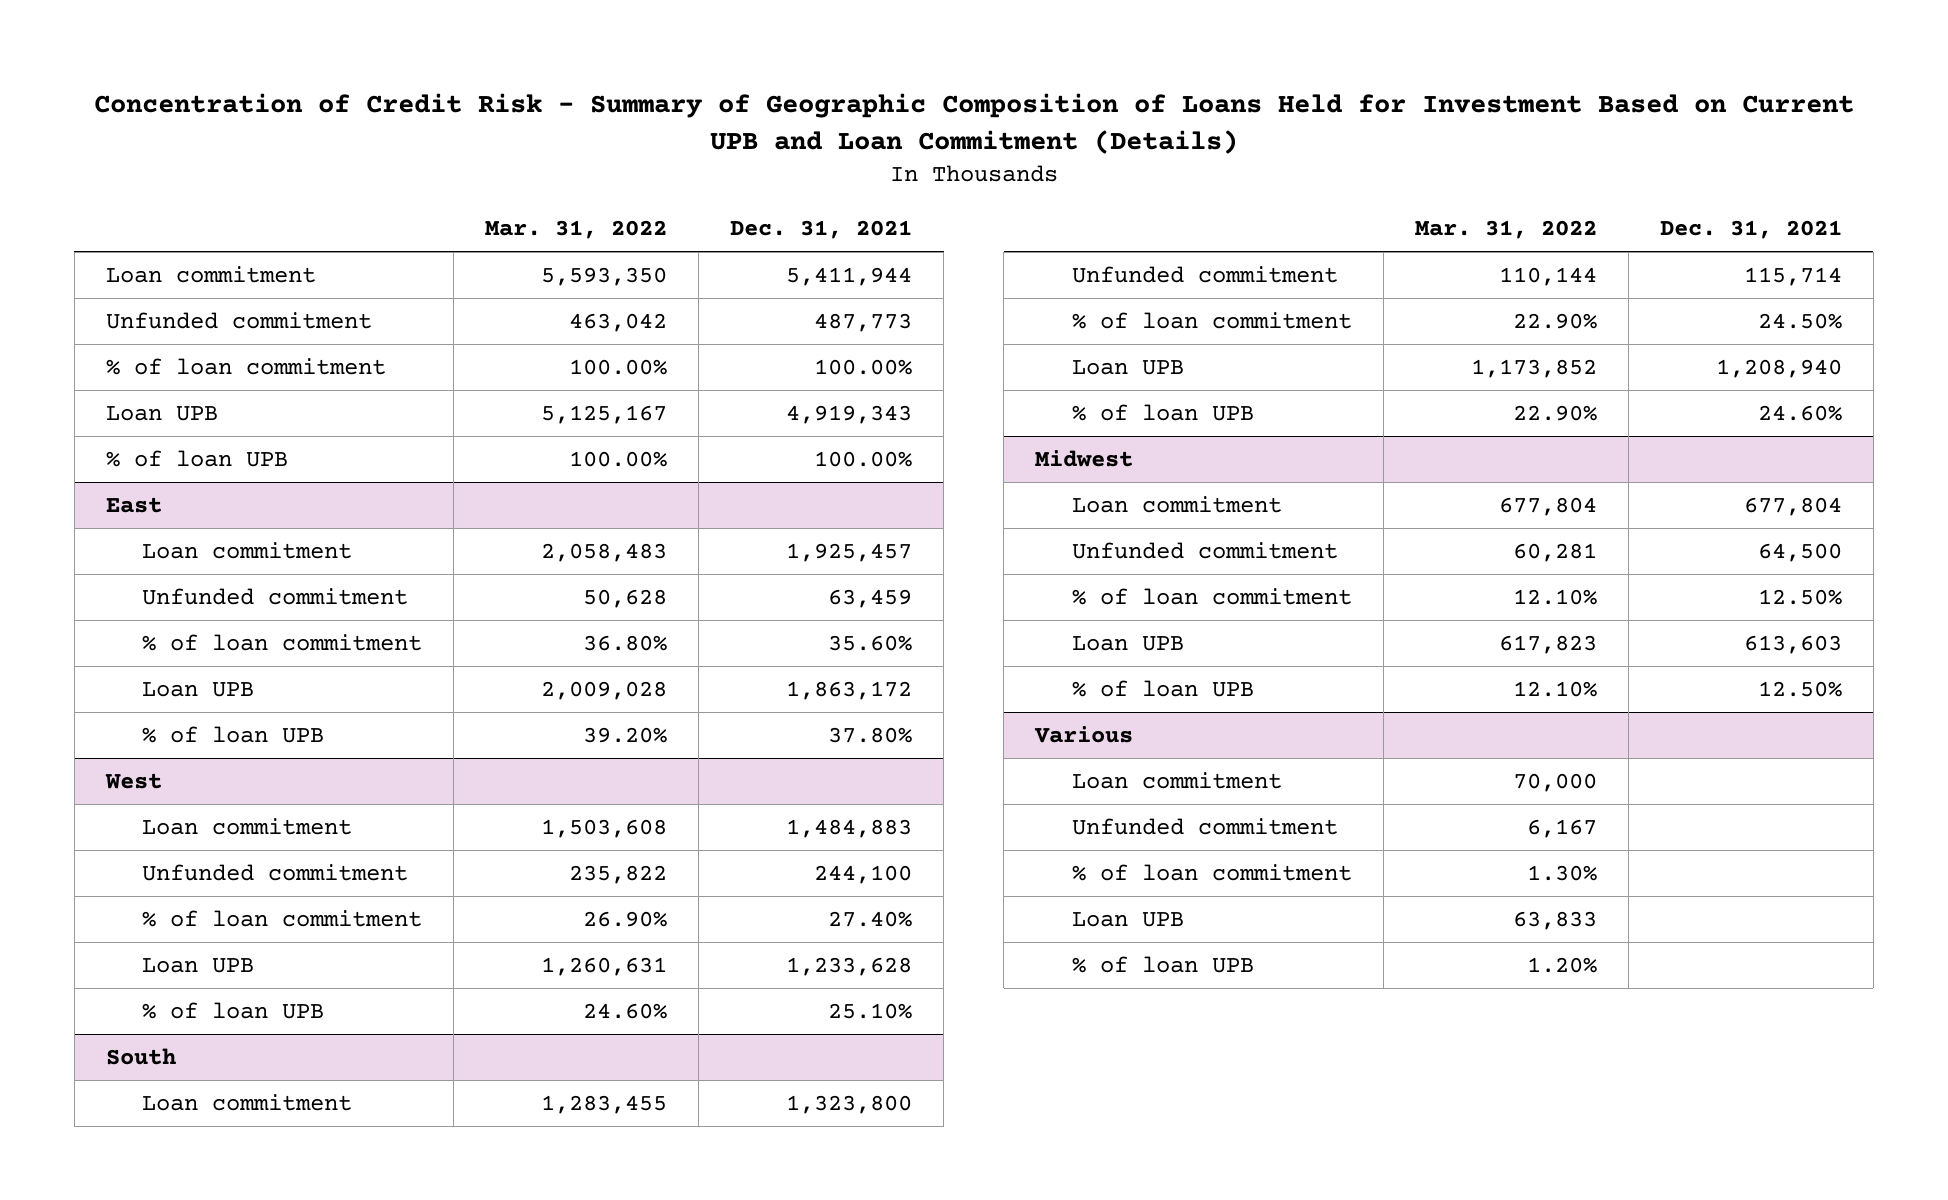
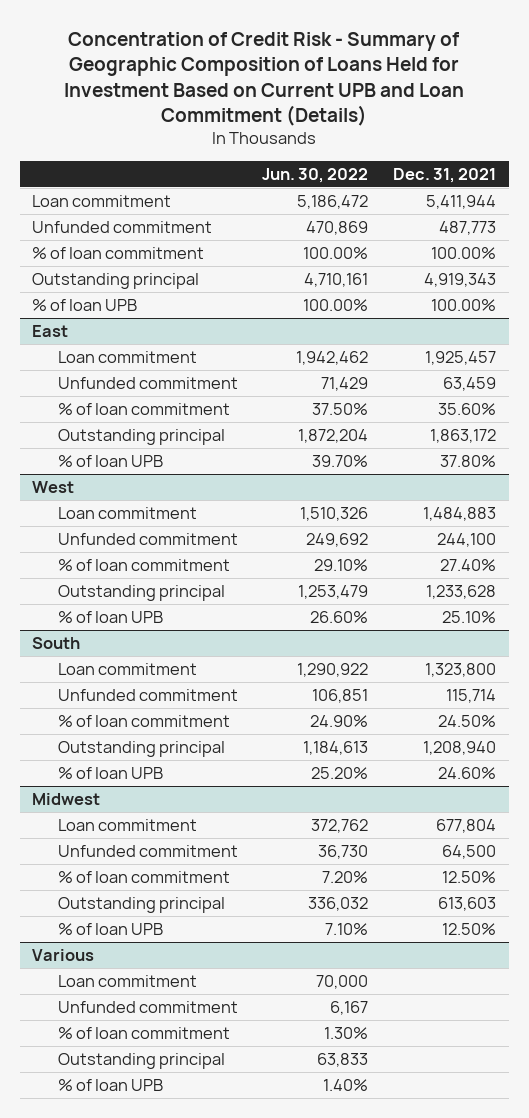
- | Mar. 31, 2022 | Dec. 31, 2021
+ | Jun. 30, 2022 | Dec. 31, 2021
- Loan UPB | 5,125,167 | 4,919,343
+ Outstanding principal | 4,710,161 | 4,919,343
@ East
- Loan UPB | 2,009,028 | 1,863,172
+ Outstanding principal | 1,872,204 | 1,863,172
@ West
- Loan UPB | 1,260,631 | 1,233,628
+ Outstanding principal | 1,253,479 | 1,233,628
@ South
- Loan UPB | 1,173,852 | 1,208,940
+ Outstanding principal | 1,184,613 | 1,208,940
@ Midwest
- Loan UPB | 617,823 | 613,603
+ Outstanding principal | 336,032 | 613,603
@ Various
- Loan UPB | 63,833 |
+ Outstanding principal | 63,833 |

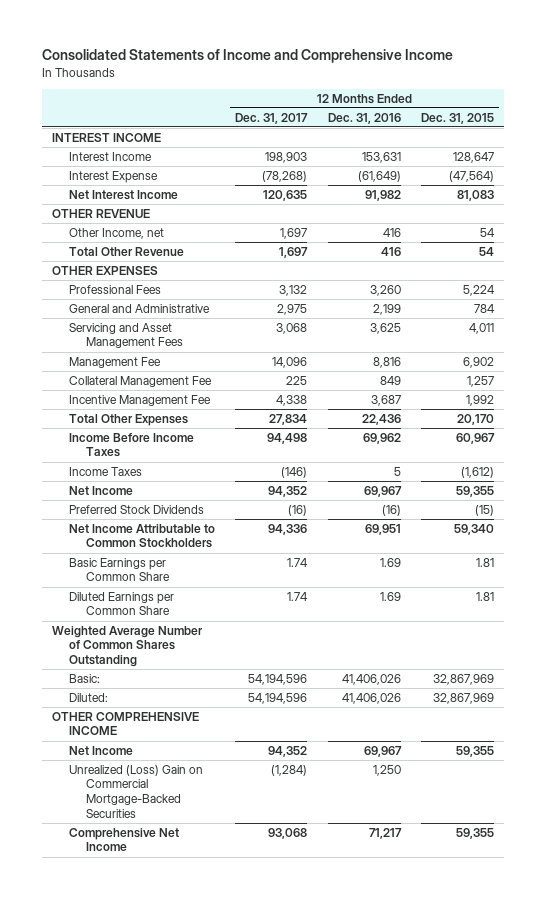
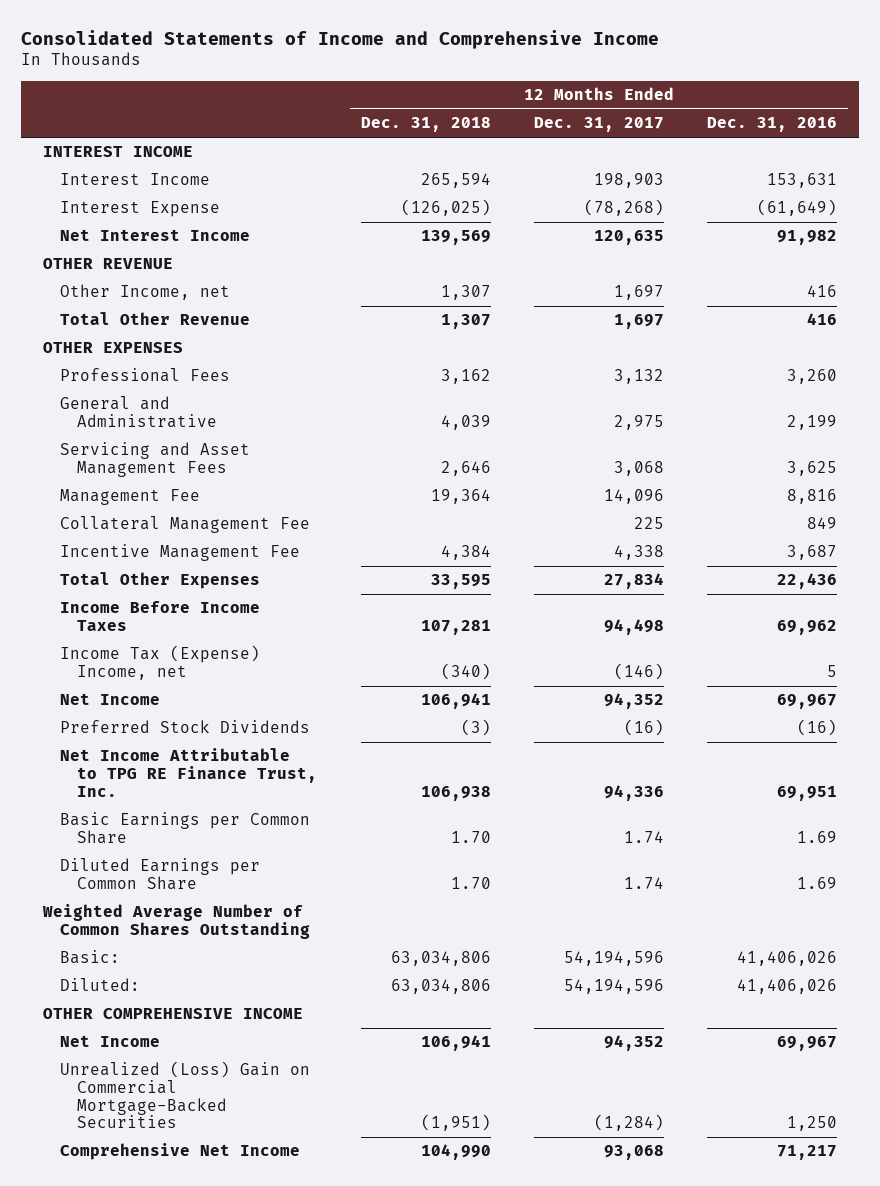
- | 12 Months Ended Dec. 31, 2017 | 12 Months Ended Dec. 31, 2016 | 12 Months Ended Dec. 31, 2015
+ | 12 Months Ended Dec. 31, 2018 | 12 Months Ended Dec. 31, 2017 | 12 Months Ended Dec. 31, 2016
- Income Taxes | (146) | 5 | (1,612)
+ Income Tax (Expense) Income, net | (340) | (146) | 5
- Net Income Attributable to Common Stockholders | 94,336 | 69,951 | 59,340
+ Net Income Attributable to TPG RE Finance Trust, Inc. | 106,938 | 94,336 | 69,951

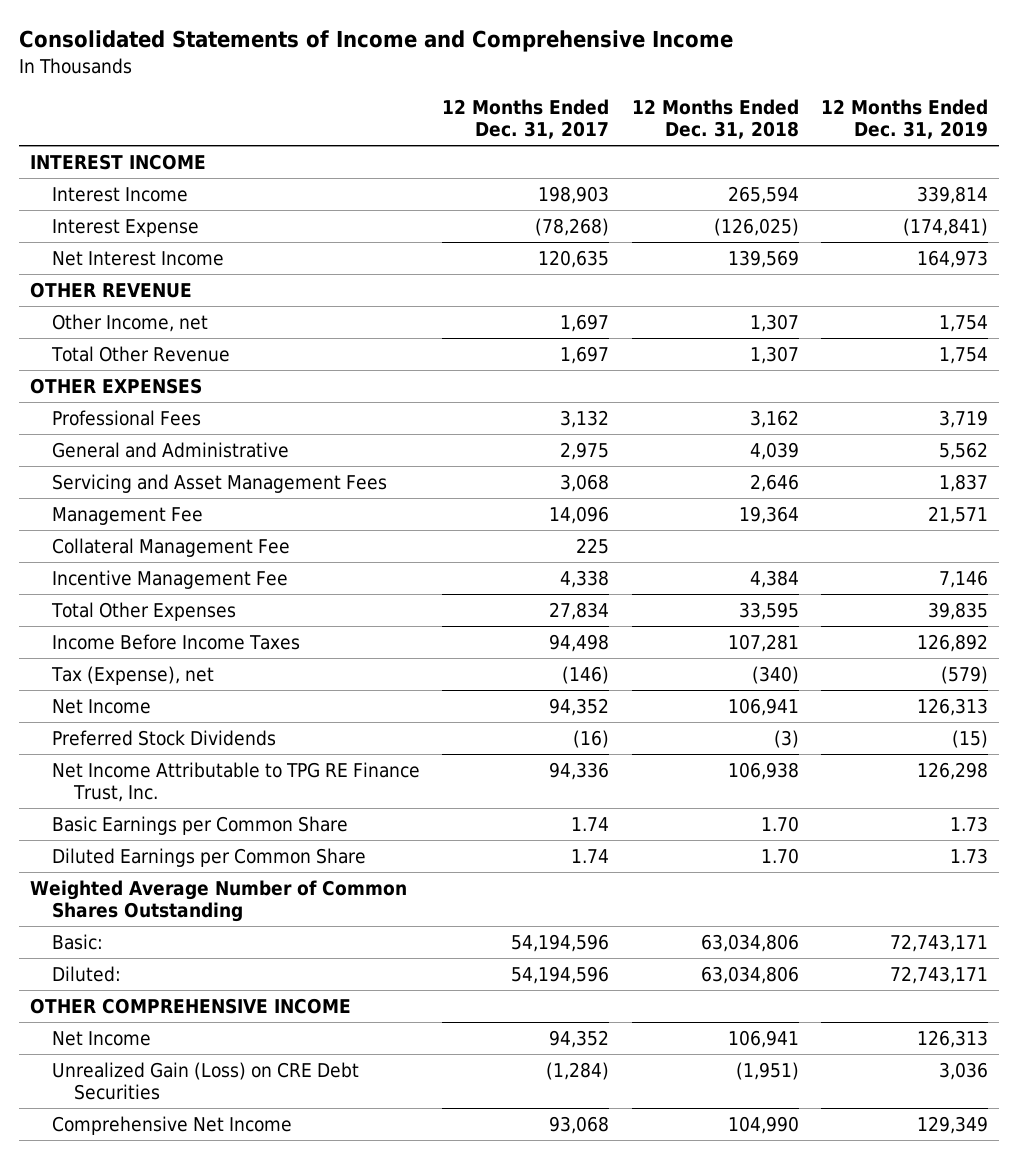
- | 12 Months Ended Dec. 31, 2018 | 12 Months Ended Dec. 31, 2017 | 12 Months Ended Dec. 31, 2016
+ | 12 Months Ended Dec. 31, 2017 | 12 Months Ended Dec. 31, 2018 | 12 Months Ended Dec. 31, 2019
- Income Tax (Expense) Income, net | (340) | (146) | 5
+ Tax (Expense), net | (146) | (340) | (579)
- Unrealized (Loss) Gain on Commercial Mortgage-Backed Securities | (1,951) | (1,284) | 1,250
+ Unrealized Gain (Loss) on CRE Debt Securities | (1,284) | (1,951) | 3,036

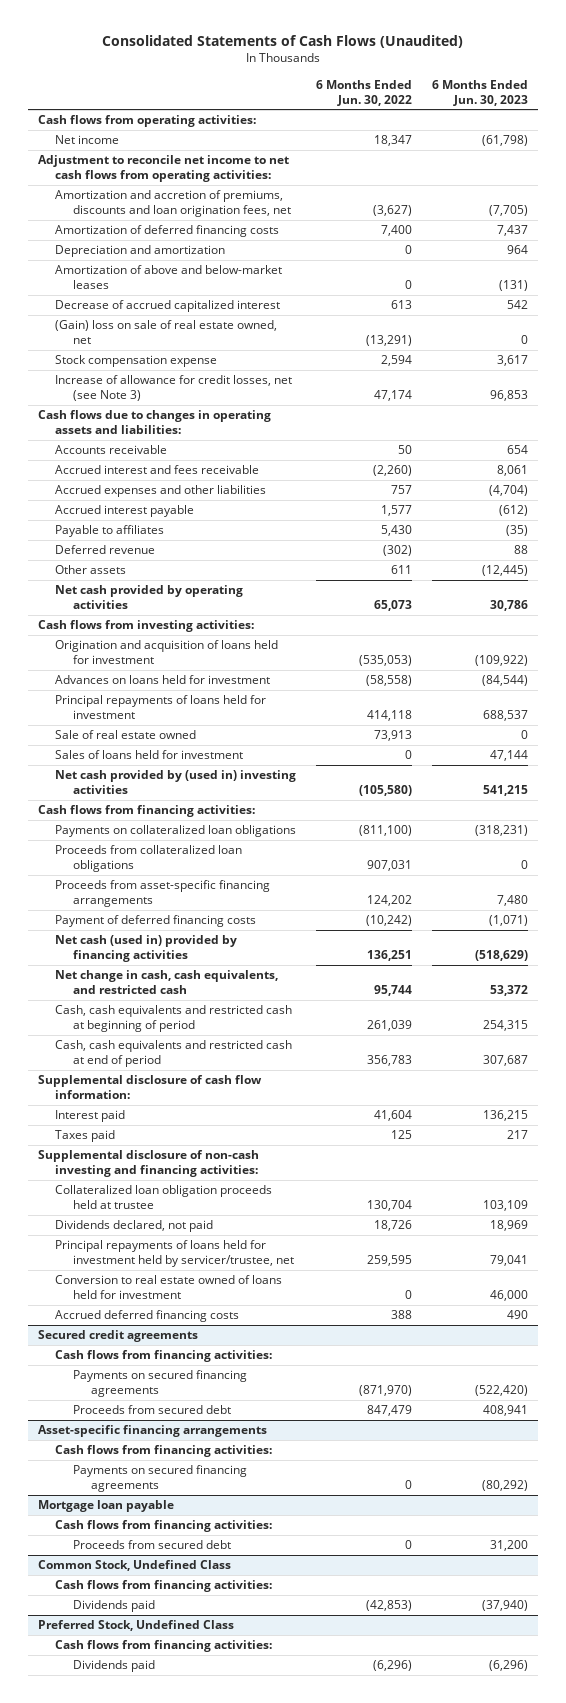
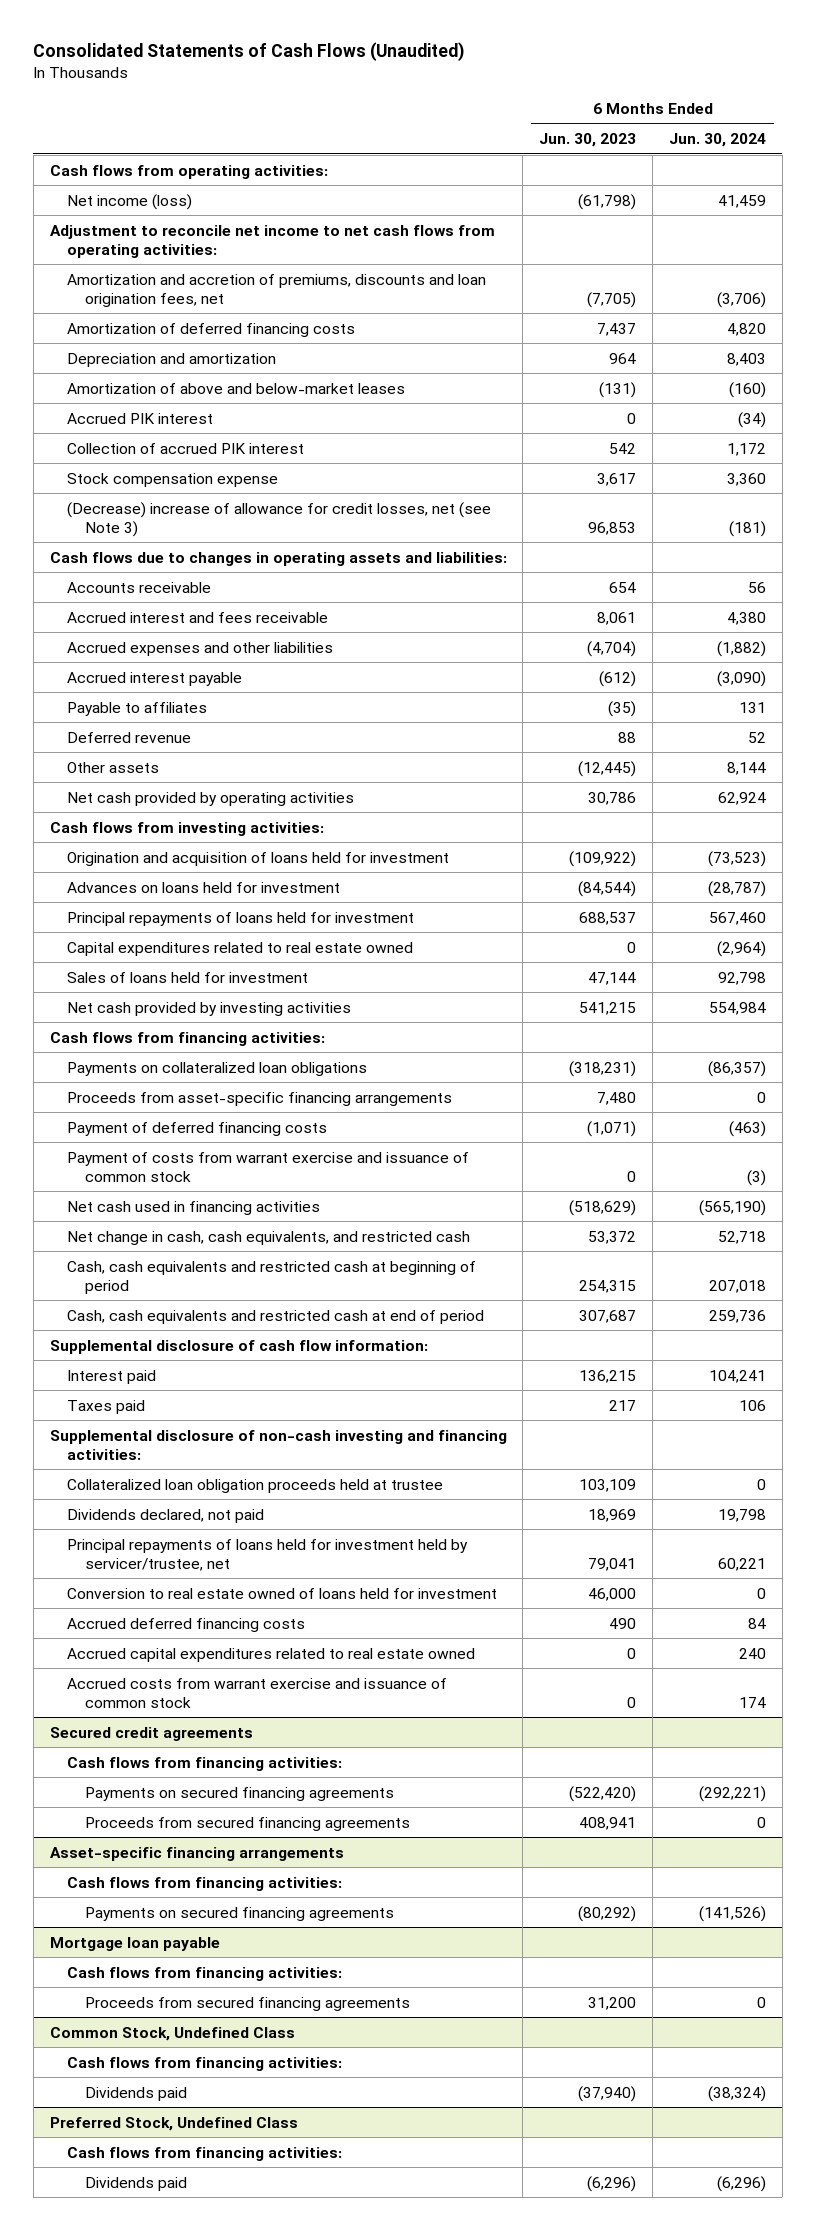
- | 6 Months Ended Jun. 30, 2022 | 6 Months Ended Jun. 30, 2023
+ | 6 Months Ended Jun. 30, 2023 | 6 Months Ended Jun. 30, 2024
- Net income | 18,347 | (61,798)
+ Net income (loss) | (61,798) | 41,459
- Decrease of accrued capitalized interest | 613 | 542
- (Gain) loss on sale of real estate owned, net | (13,291) | 0
+ Accrued PIK interest | 0 | (34)
+ Collection of accrued PIK interest | 542 | 1,172
- Increase of allowance for credit losses, net (see Note 3) | 47,174 | 96,853
+ (Decrease) increase of allowance for credit losses, net (see Note 3) | 96,853 | (181)
- Sale of real estate owned | 73,913 | 0
+ Capital expenditures related to real estate owned | 0 | (2,964)
- Net cash provided by (used in) investing activities | (105,580) | 541,215
+ Net cash provided by investing activities | 541,215 | 554,984
- Proceeds from collateralized loan obligations | 907,031 | 0
- Net cash (used in) provided by financing activities | 136,251 | (518,629)
+ Payment of costs from warrant exercise and issuance of common stock | 0 | (3)
+ Net cash used in financing activities | (518,629) | (565,190)
+ Accrued capital expenditures related to real estate owned | 0 | 240
+ Accrued costs from warrant exercise and issuance of common stock | 0 | 174
@ Secured credit agreements
- Proceeds from secured debt | 847,479 | 408,941
+ Proceeds from secured financing agreements | 408,941 | 0
@ Mortgage loan payable
- Proceeds from secured debt | 0 | 31,200
+ Proceeds from secured financing agreements | 31,200 | 0

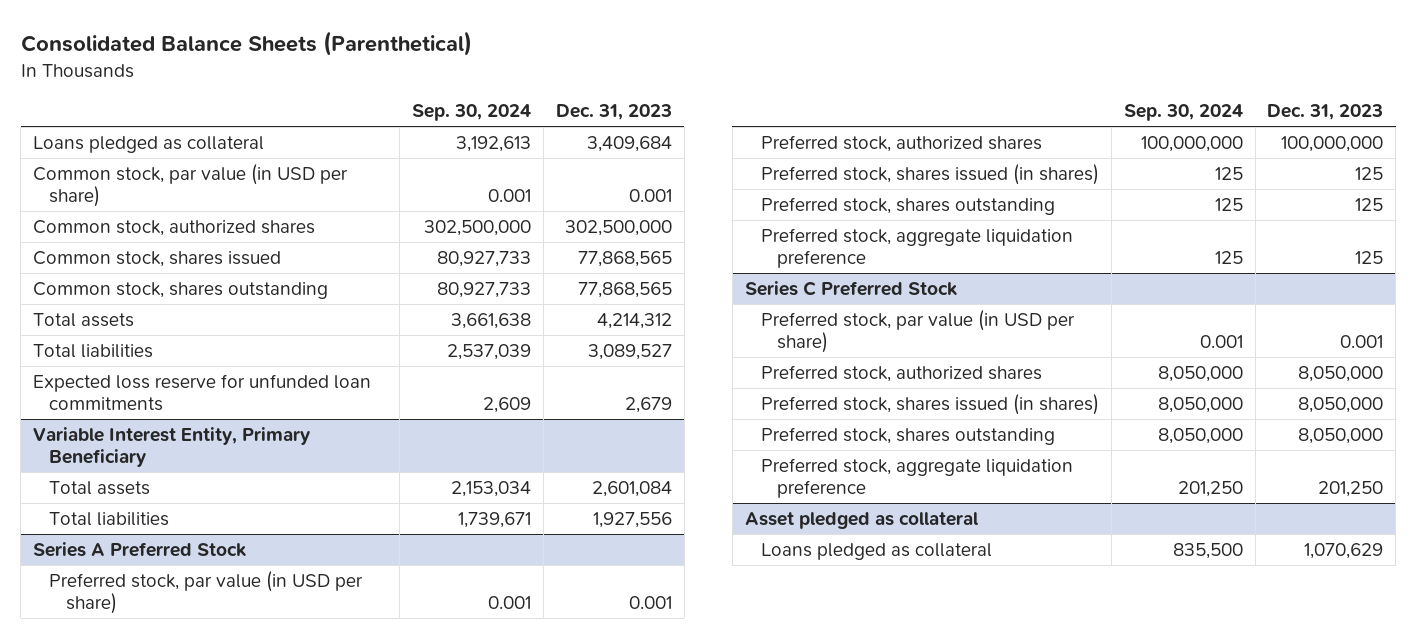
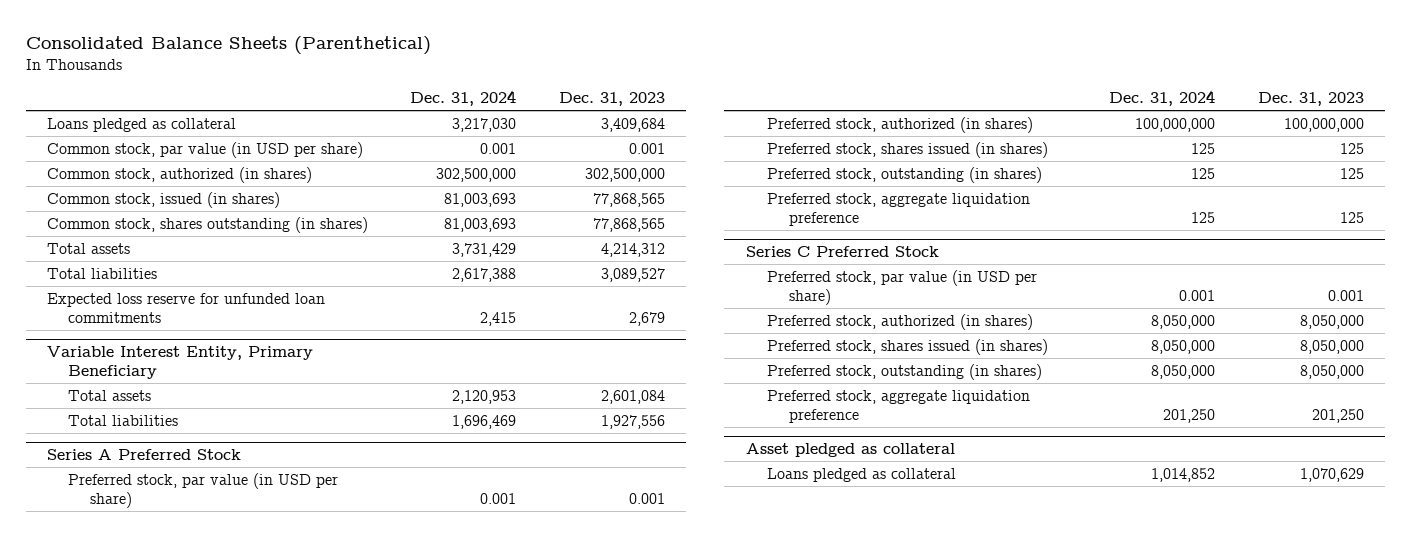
- | Sep. 30, 2024 | Dec. 31, 2023
+ | Dec. 31, 2024 | Dec. 31, 2023
- Common stock, authorized shares | 302,500,000 | 302,500,000
- Common stock, shares issued | 80,927,733 | 77,868,565
- Common stock, shares outstanding | 80,927,733 | 77,868,565
+ Common stock, authorized (in shares) | 302,500,000 | 302,500,000
+ Common stock, issued (in shares) | 81,003,693 | 77,868,565
+ Common stock, shares outstanding (in shares) | 81,003,693 | 77,868,565
@ Series A Preferred Stock
- Preferred stock, authorized shares | 100,000,000 | 100,000,000
+ Preferred stock, authorized (in shares) | 100,000,000 | 100,000,000
- Preferred stock, shares outstanding | 125 | 125
+ Preferred stock, outstanding (in shares) | 125 | 125
@ Series C Preferred Stock
- Preferred stock, authorized shares | 8,050,000 | 8,050,000
+ Preferred stock, authorized (in shares) | 8,050,000 | 8,050,000
- Preferred stock, shares outstanding | 8,050,000 | 8,050,000
+ Preferred stock, outstanding (in shares) | 8,050,000 | 8,050,000

